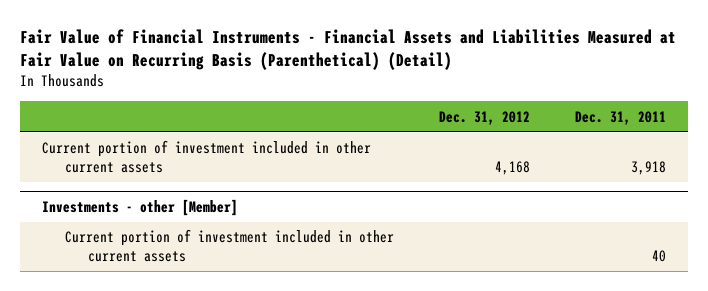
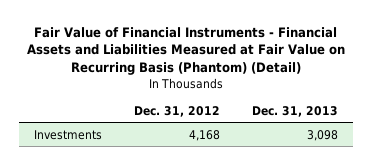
- Fair Value of Financial Instruments - Financial Assets and Liabilities Measured at Fair Value on Recurring Basis (Parenthetical) (Detail)
+ Fair Value of Financial Instruments - Financial Assets and Liabilities Measured at Fair Value on Recurring Basis (Phantom) (Detail)
- | Dec. 31, 2012 | Dec. 31, 2011
+ | Dec. 31, 2012 | Dec. 31, 2013
- Current portion of investment included in other current assets | 4,168 | 3,918
- Investments - other [Member]
- Current portion of investment included in other current assets | | 40
+ Investments | 4,168 | 3,098

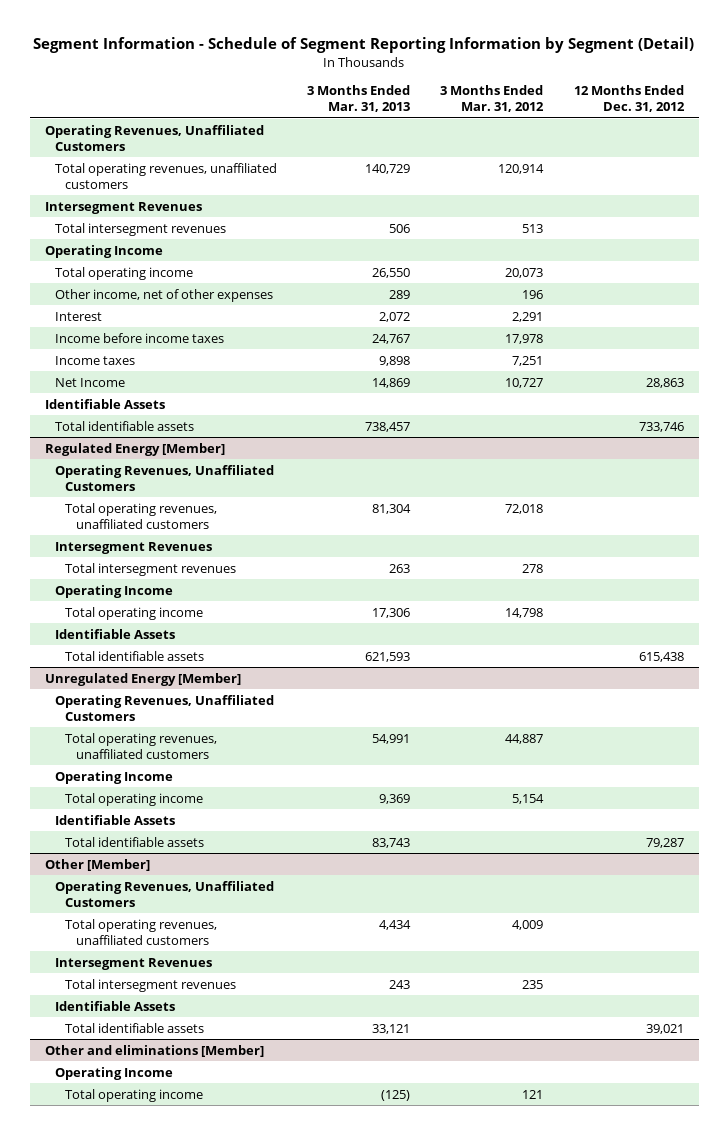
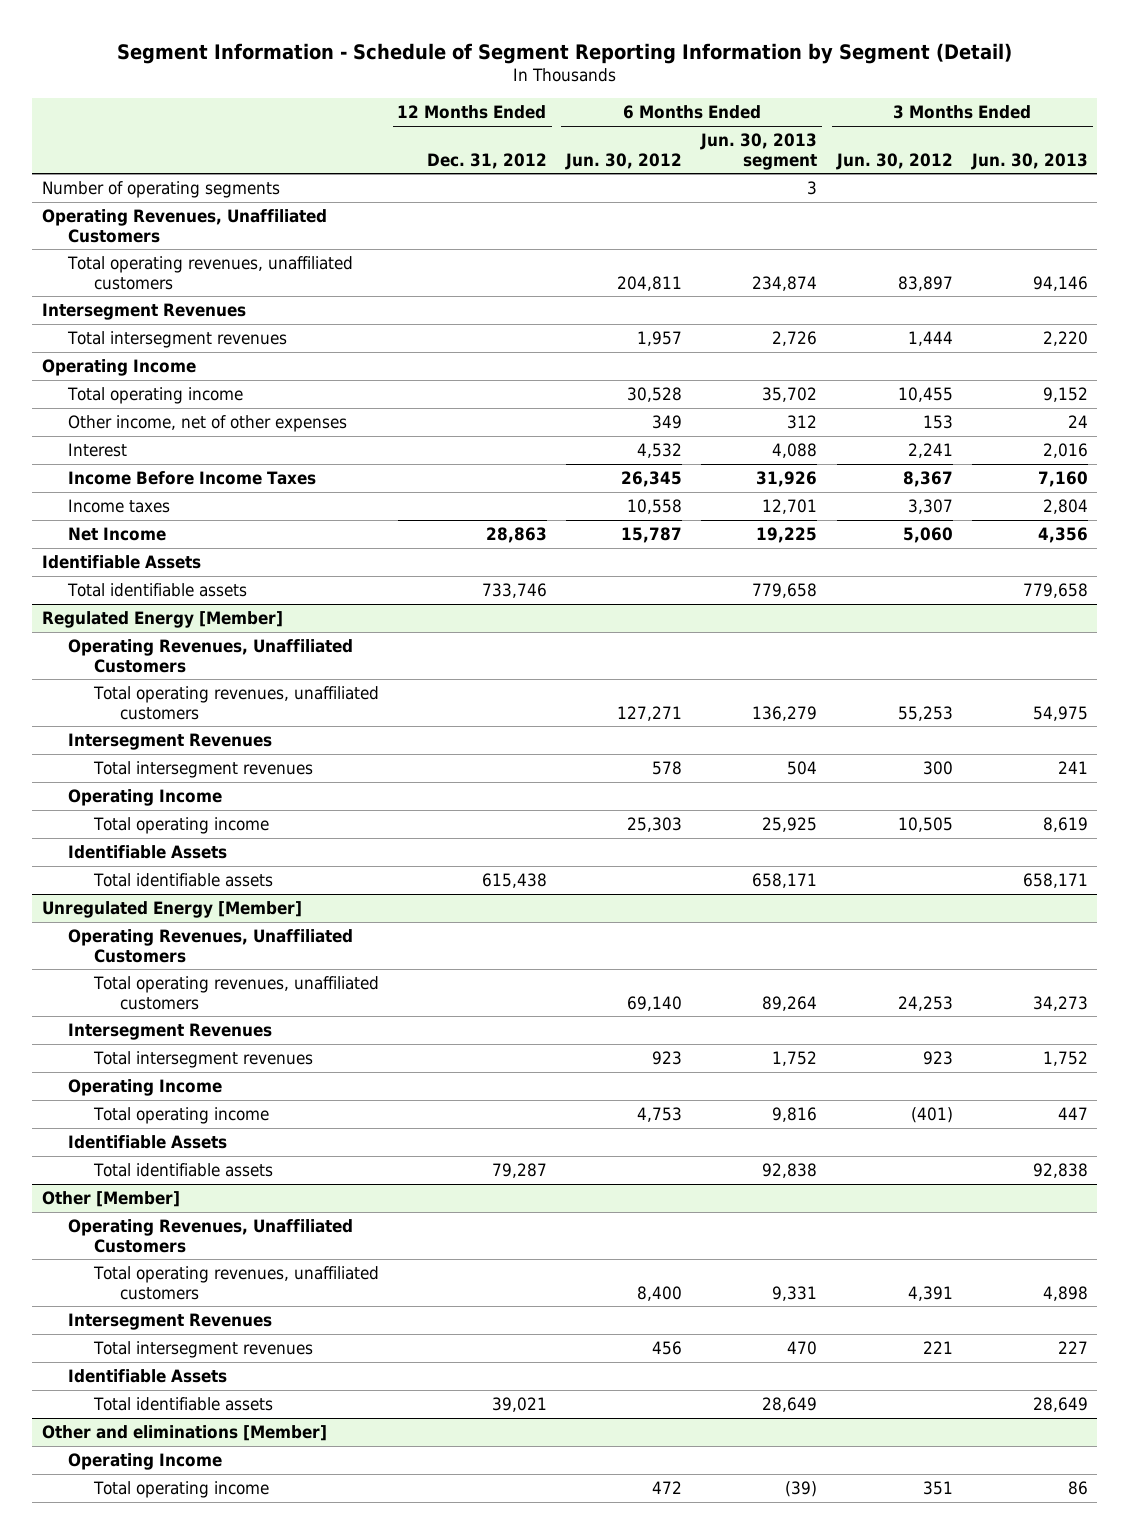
- | 3 Months Ended Mar. 31, 2013 | 3 Months Ended Mar. 31, 2012 | 12 Months Ended Dec. 31, 2012
+ | 12 Months Ended Dec. 31, 2012 | 6 Months Ended Jun. 30, 2012 | 6 Months Ended Jun. 30, 2013 segment | 3 Months Ended Jun. 30, 2012 | 3 Months Ended Jun. 30, 2013
+ Number of operating segments | | | 3 | |
- Income before income taxes | 24,767 | 17,978 |
+ Income Before Income Taxes | | 26,345 | 31,926 | 8,367 | 7,160
@ Unregulated Energy [Member]
+ Intersegment Revenues
+ Total intersegment revenues | | 923 | 1,752 | 923 | 1,752

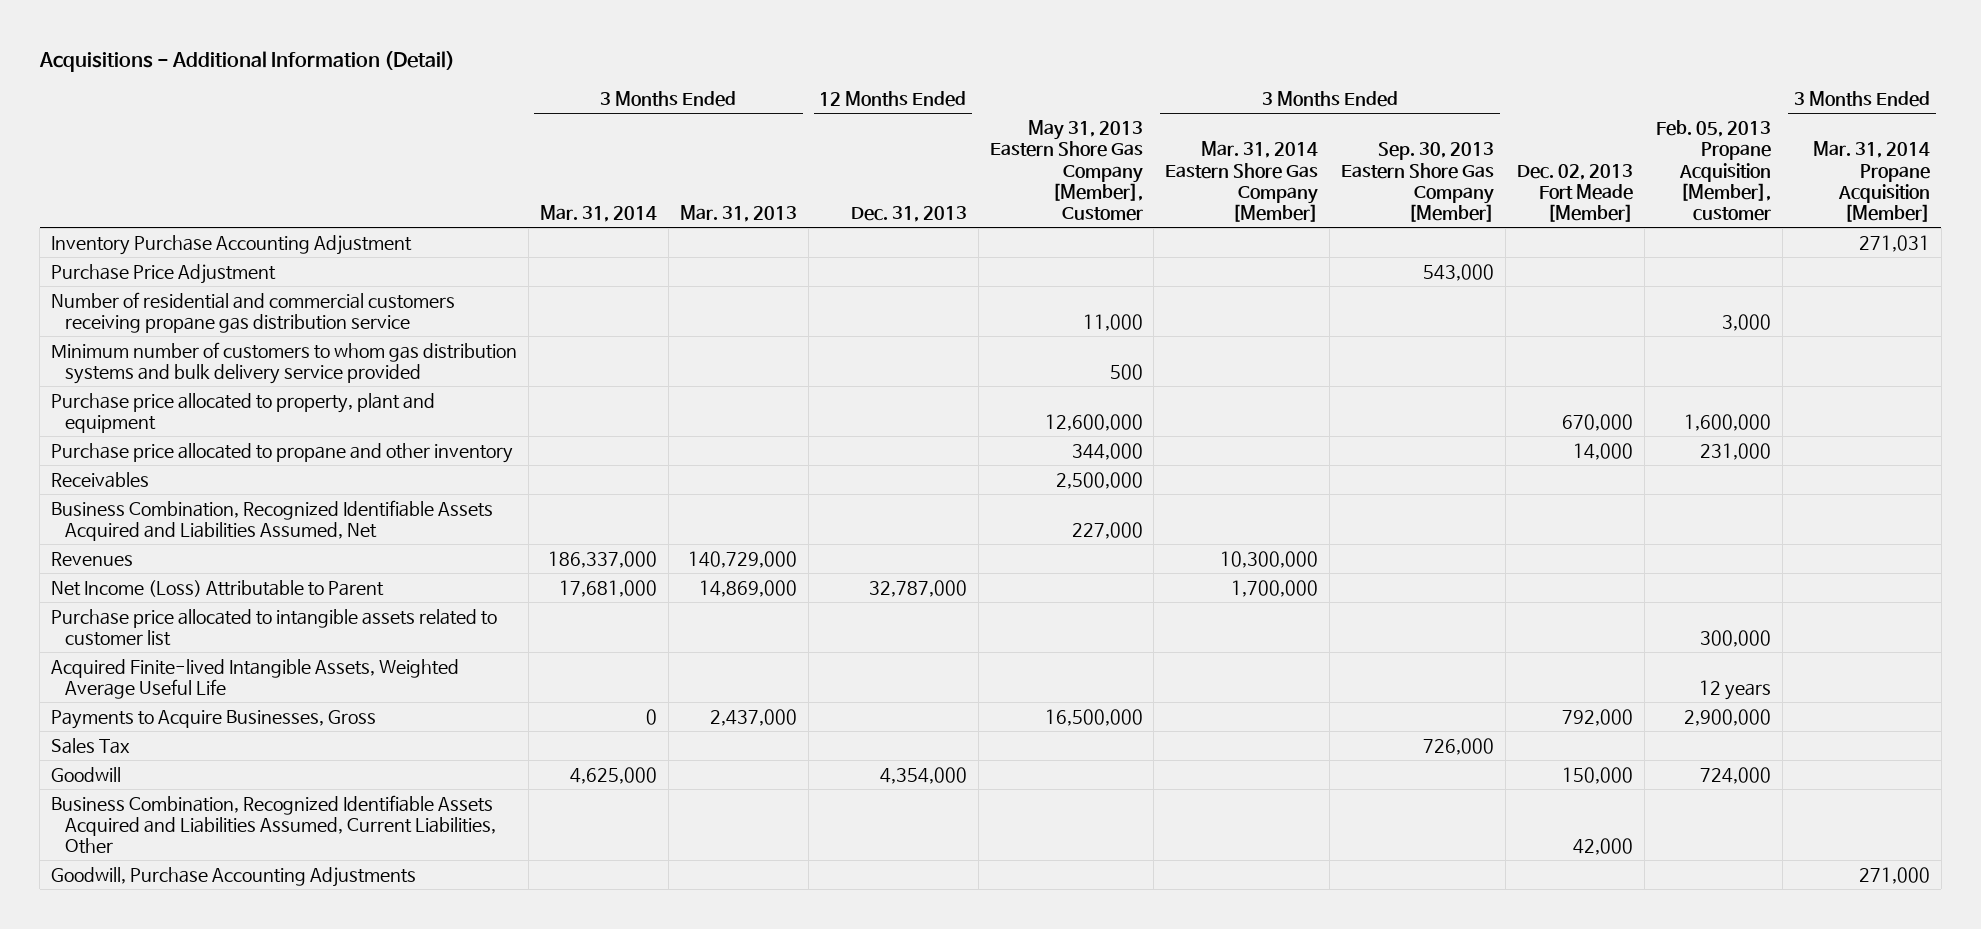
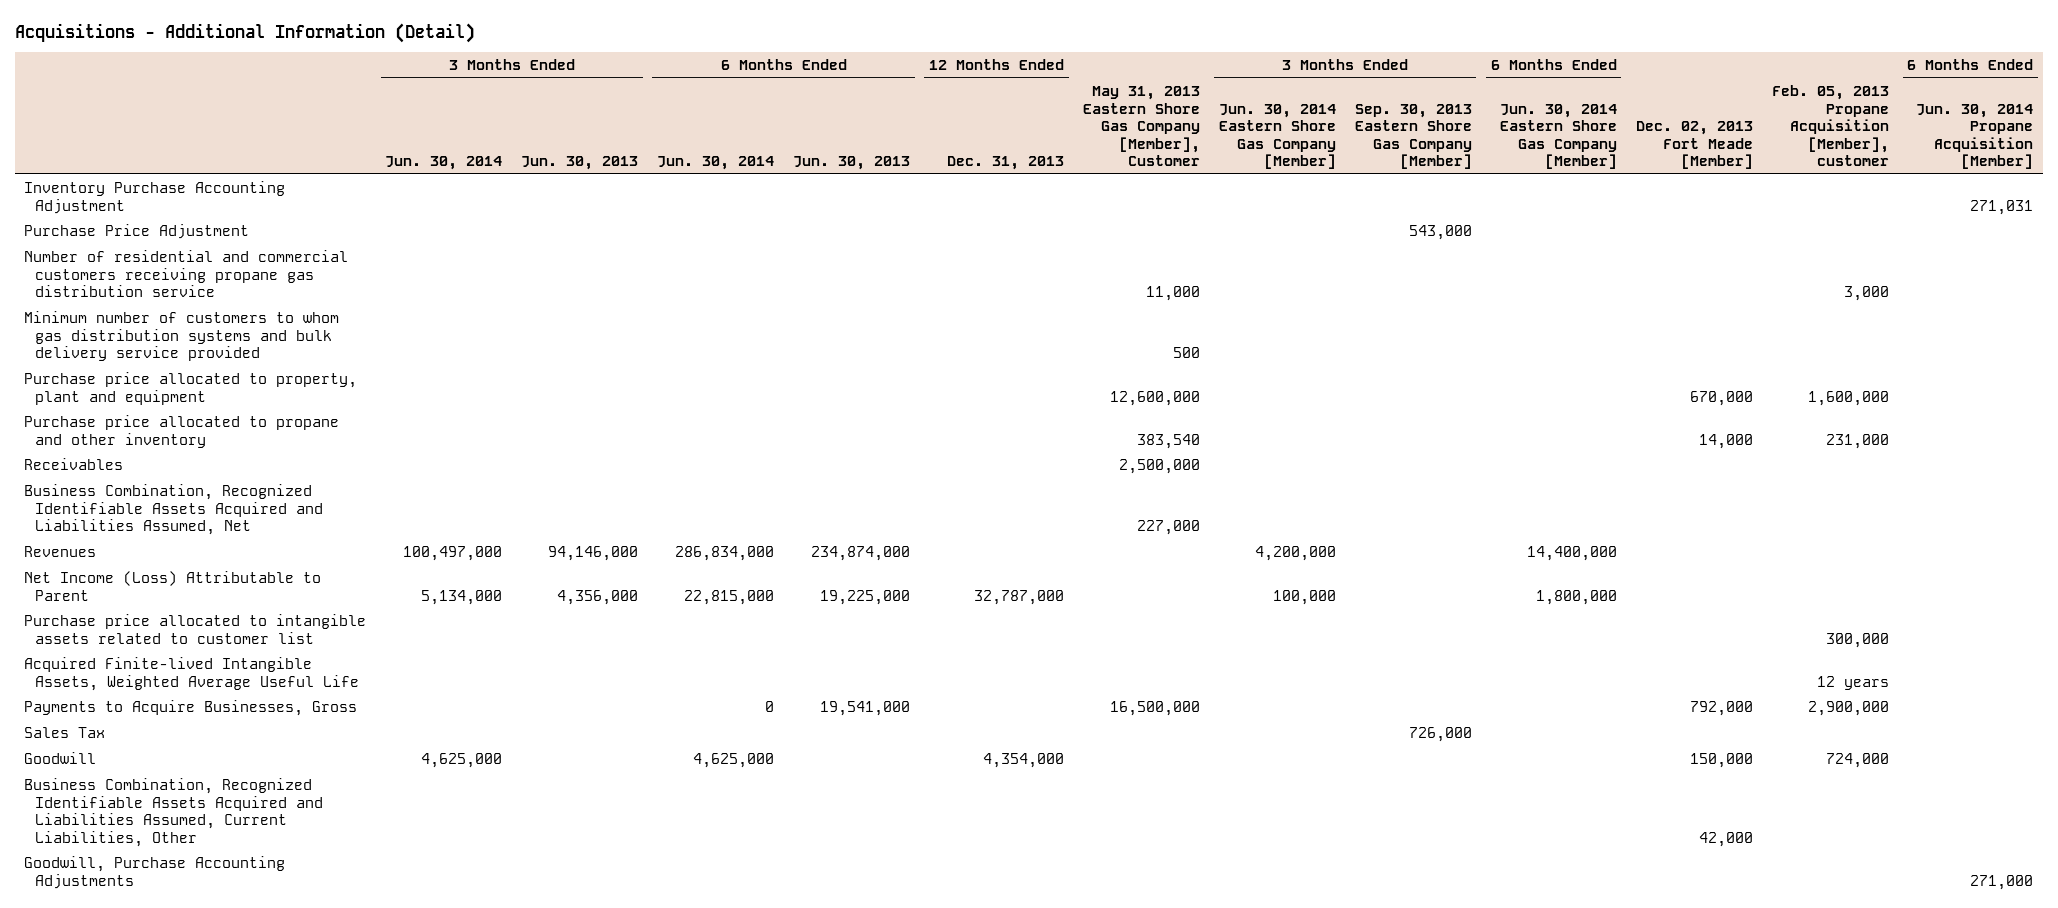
- | 3 Months Ended Mar. 31, 2014 | 3 Months Ended Mar. 31, 2013 | 12 Months Ended Dec. 31, 2013 | May 31, 2013 Eastern Shore Gas Company [Member], Customer | 3 Months Ended Mar. 31, 2014 Eastern Shore Gas Company [Member] | 3 Months Ended Sep. 30, 2013 Eastern Shore Gas Company [Member] | Dec. 02, 2013 Fort Meade [Member] | Feb. 05, 2013 Propane Acquisition [Member], customer | 3 Months Ended Mar. 31, 2014 Propane Acquisition [Member]
+ | 3 Months Ended Jun. 30, 2014 | 3 Months Ended Jun. 30, 2013 | 6 Months Ended Jun. 30, 2014 | 6 Months Ended Jun. 30, 2013 | 12 Months Ended Dec. 31, 2013 | May 31, 2013 Eastern Shore Gas Company [Member], Customer | 3 Months Ended Jun. 30, 2014 Eastern Shore Gas Company [Member] | 3 Months Ended Sep. 30, 2013 Eastern Shore Gas Company [Member] | 6 Months Ended Jun. 30, 2014 Eastern Shore Gas Company [Member] | Dec. 02, 2013 Fort Meade [Member] | Feb. 05, 2013 Propane Acquisition [Member], customer | 6 Months Ended Jun. 30, 2014 Propane Acquisition [Member]
- Purchase price allocated to propane and other inventory | | | | 344,000 | | | 14,000 | 231,000 |
+ Purchase price allocated to propane and other inventory | | | | | | 383,540 | | | | 14,000 | 231,000 |

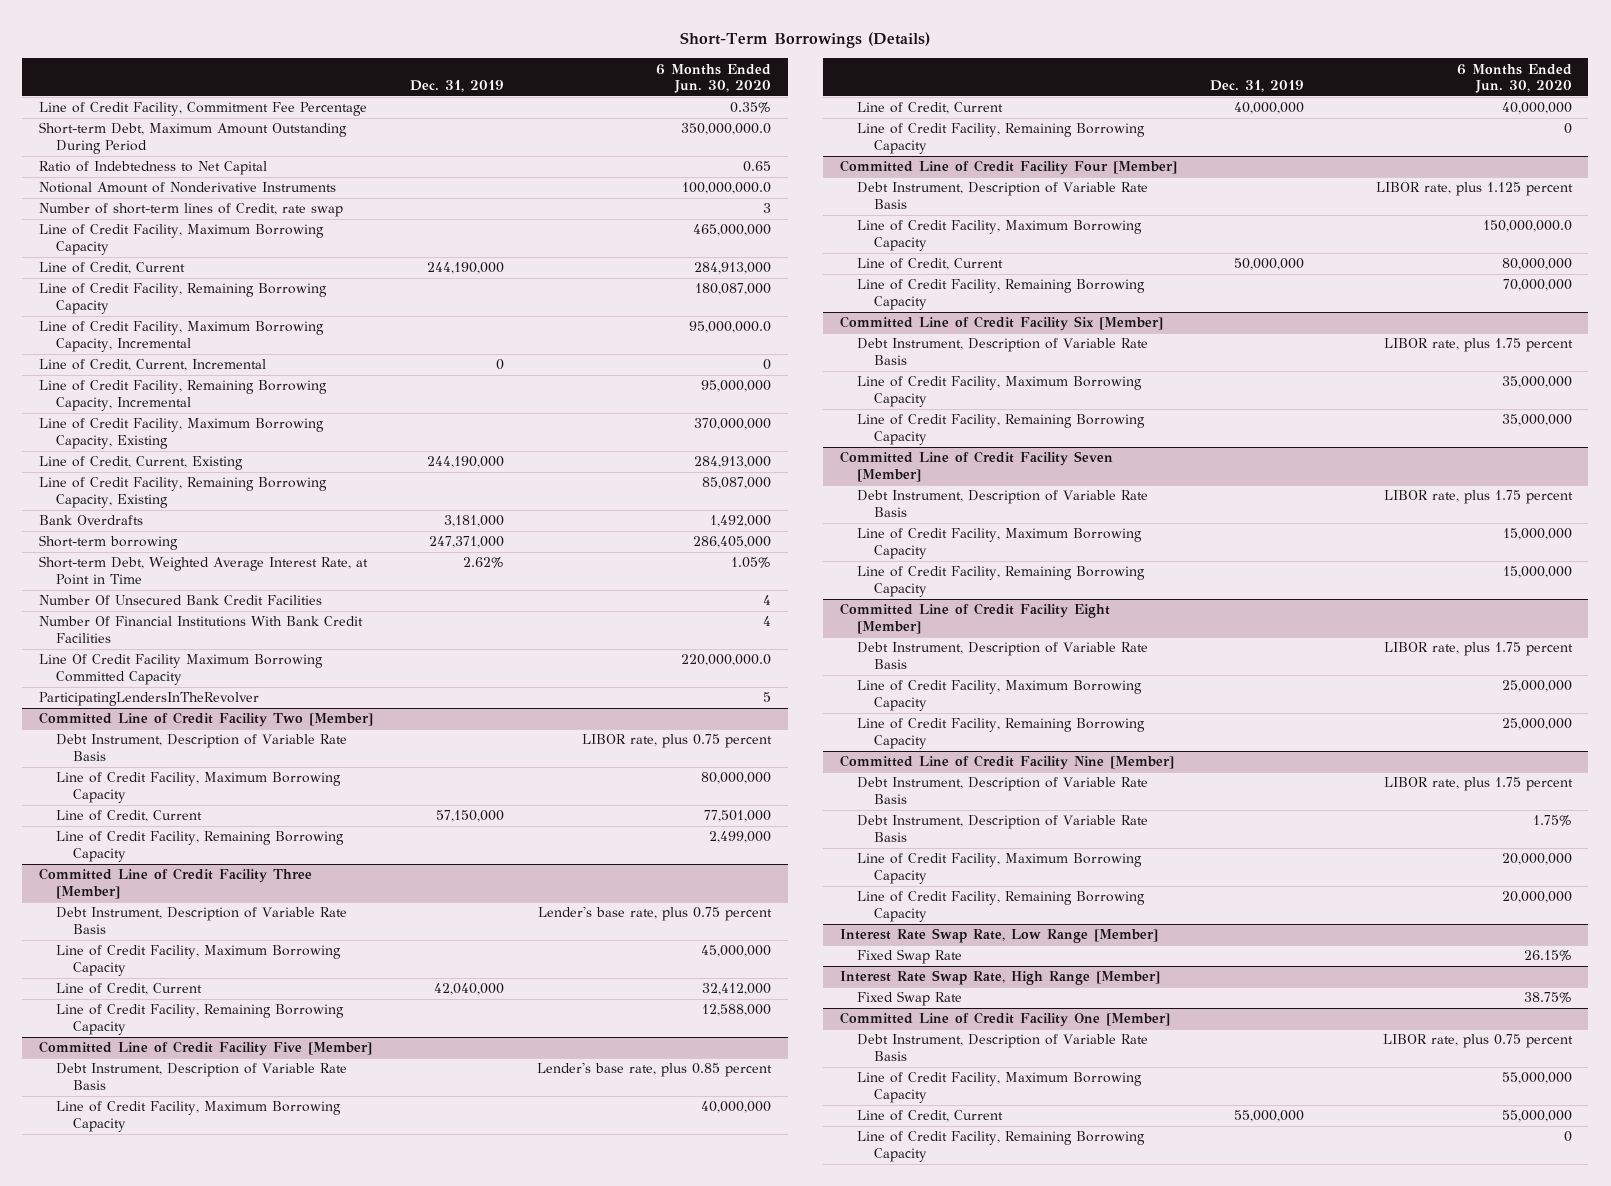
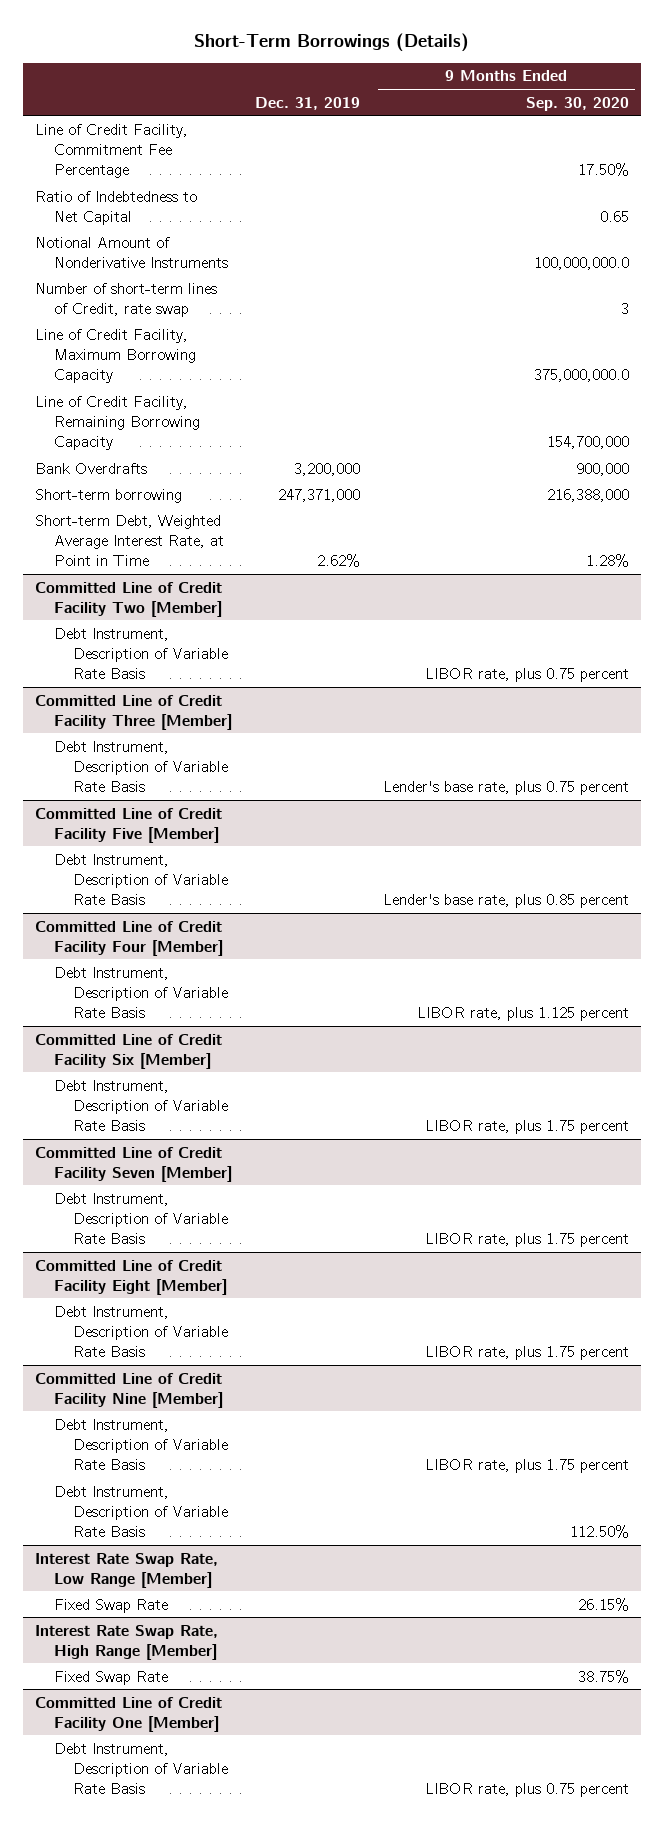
- | Dec. 31, 2019 | 6 Months Ended Jun. 30, 2020
+ | Dec. 31, 2019 | 9 Months Ended Sep. 30, 2020
- Short-term Debt, Maximum Amount Outstanding During Period | | 350,000,000.0
- Line of Credit, Current | 244,190,000 | 284,913,000
- Line of Credit Facility, Maximum Borrowing Capacity, Incremental | | 95,000,000.0
- Line of Credit, Current, Incremental | 0 | 0
- Line of Credit Facility, Remaining Borrowing Capacity, Incremental | | 95,000,000
- Line of Credit Facility, Maximum Borrowing Capacity, Existing | | 370,000,000
- Line of Credit, Current, Existing | 244,190,000 | 284,913,000
- Line of Credit Facility, Remaining Borrowing Capacity, Existing | | 85,087,000
- Bank Overdrafts | 3,181,000 | 1,492,000
+ Bank Overdrafts | 3,200,000 | 900,000
- Number Of Unsecured Bank Credit Facilities | | 4
- Number Of Financial Institutions With Bank Credit Facilities | | 4
- Line Of Credit Facility Maximum Borrowing Committed Capacity | | 220,000,000.0
- ParticipatingLendersInTheRevolver | | 5
@ Committed Line of Credit Facility Two [Member]
- Line of Credit Facility, Maximum Borrowing Capacity | | 80,000,000
- Line of Credit, Current | 57,150,000 | 77,501,000
- Line of Credit Facility, Remaining Borrowing Capacity | | 2,499,000
@ Committed Line of Credit Facility Three [Member]
- Line of Credit Facility, Maximum Borrowing Capacity | | 45,000,000
- Line of Credit, Current | 42,040,000 | 32,412,000
- Line of Credit Facility, Remaining Borrowing Capacity | | 12,588,000
@ Committed Line of Credit Facility Five [Member]
- Line of Credit Facility, Maximum Borrowing Capacity | | 40,000,000
- Line of Credit, Current | 40,000,000 | 40,000,000
- Line of Credit Facility, Remaining Borrowing Capacity | | 0
@ Committed Line of Credit Facility Four [Member]
- Line of Credit Facility, Maximum Borrowing Capacity | | 150,000,000.0
- Line of Credit, Current | 50,000,000 | 80,000,000
- Line of Credit Facility, Remaining Borrowing Capacity | | 70,000,000
@ Committed Line of Credit Facility Six [Member]
- Line of Credit Facility, Maximum Borrowing Capacity | | 35,000,000
- Line of Credit Facility, Remaining Borrowing Capacity | | 35,000,000
@ Committed Line of Credit Facility Seven [Member]
- Line of Credit Facility, Maximum Borrowing Capacity | | 15,000,000
- Line of Credit Facility, Remaining Borrowing Capacity | | 15,000,000
@ Committed Line of Credit Facility Eight [Member]
- Line of Credit Facility, Maximum Borrowing Capacity | | 25,000,000
- Line of Credit Facility, Remaining Borrowing Capacity | | 25,000,000
@ Committed Line of Credit Facility Nine [Member]
- Line of Credit Facility, Maximum Borrowing Capacity | | 20,000,000
- Line of Credit Facility, Remaining Borrowing Capacity | | 20,000,000
@ Committed Line of Credit Facility One [Member]
- Line of Credit Facility, Maximum Borrowing Capacity | | 55,000,000
- Line of Credit, Current | 55,000,000 | 55,000,000
- Line of Credit Facility, Remaining Borrowing Capacity | | 0

